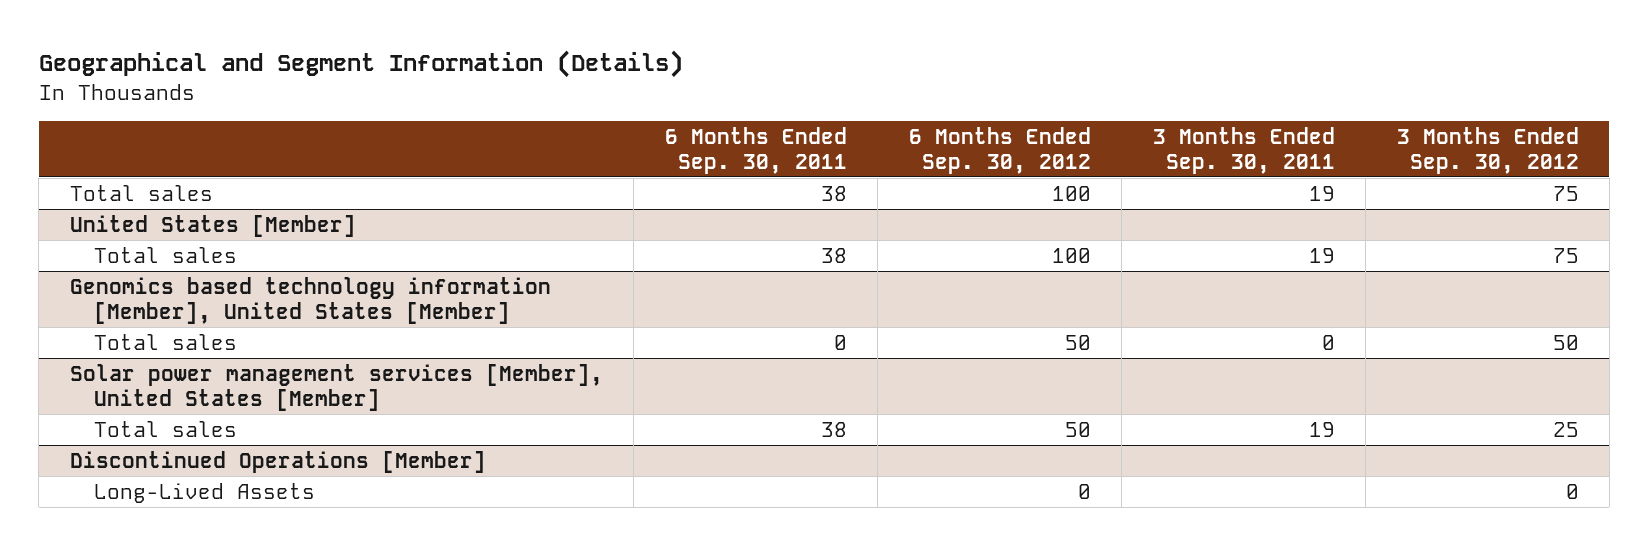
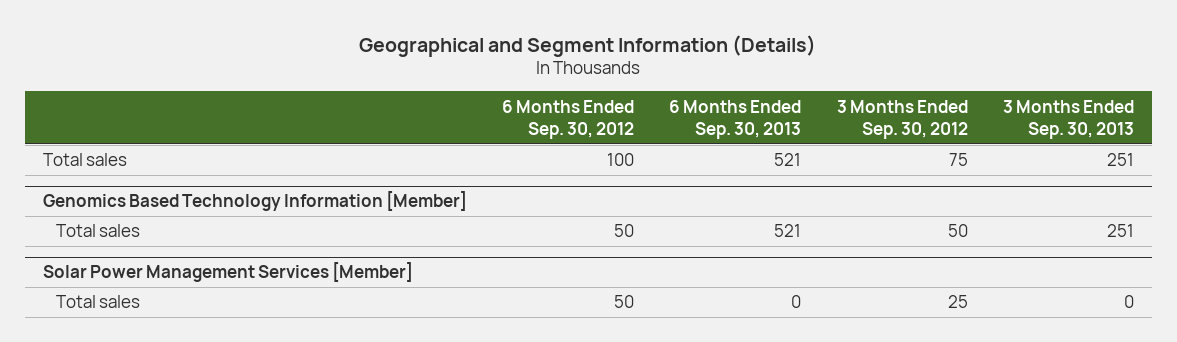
- | 6 Months Ended Sep. 30, 2011 | 6 Months Ended Sep. 30, 2012 | 3 Months Ended Sep. 30, 2011 | 3 Months Ended Sep. 30, 2012
+ | 6 Months Ended Sep. 30, 2012 | 6 Months Ended Sep. 30, 2013 | 3 Months Ended Sep. 30, 2012 | 3 Months Ended Sep. 30, 2013
- United States [Member]
- Total sales | 38 | 100 | 19 | 75
- Genomics based technology information [Member], United States [Member]
+ Genomics Based Technology Information [Member]
- Solar power management services [Member], United States [Member]
+ Solar Power Management Services [Member]
- Discontinued Operations [Member]
- Long-Lived Assets | | 0 | | 0

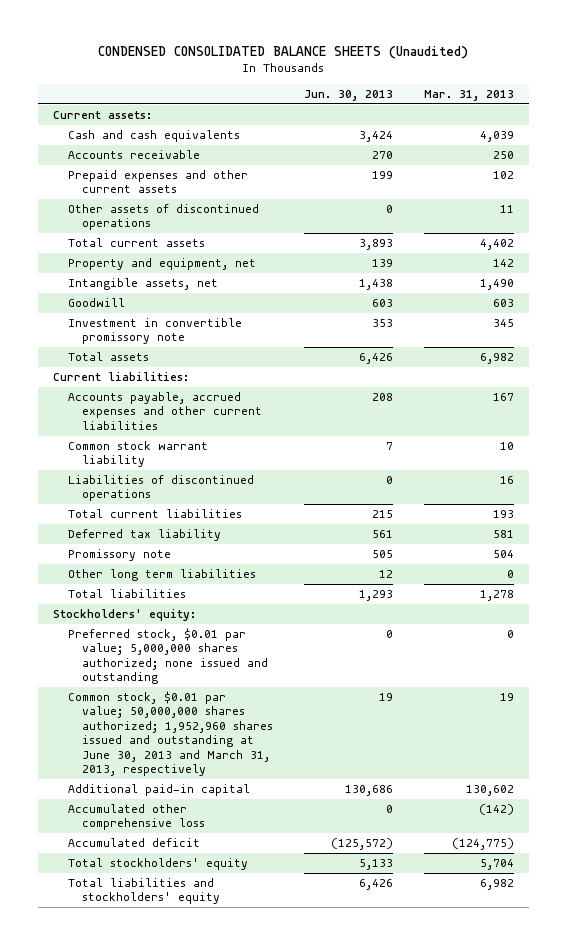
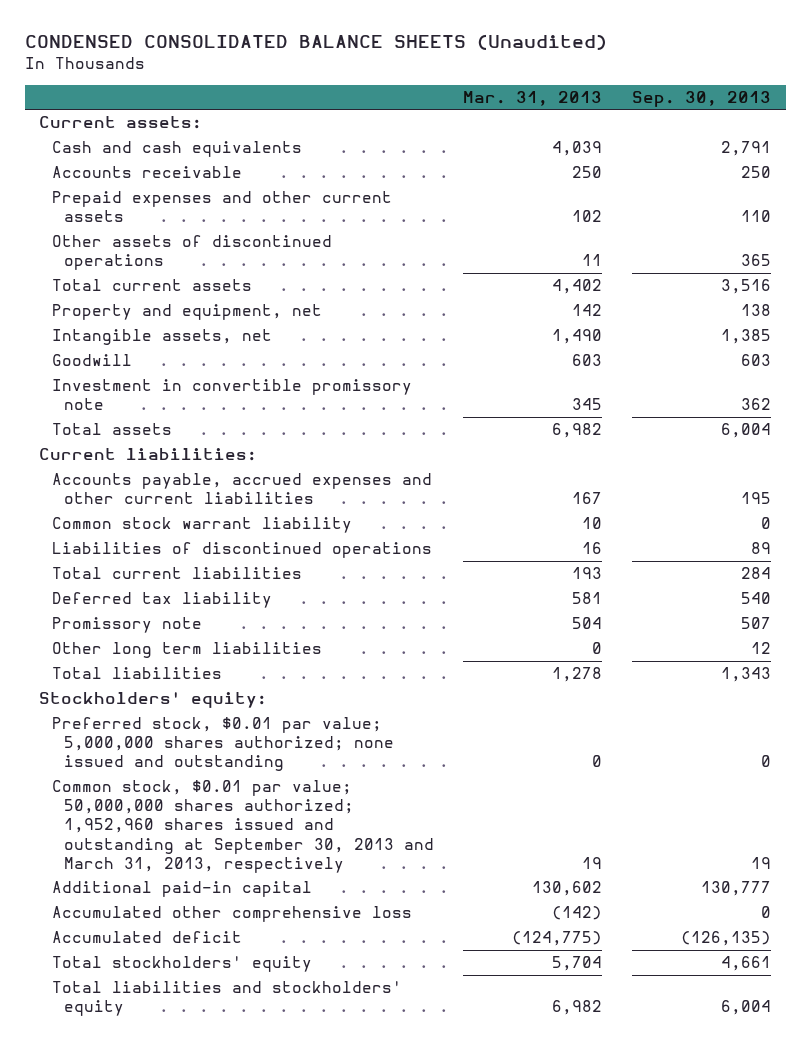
- | Jun. 30, 2013 | Mar. 31, 2013
+ | Mar. 31, 2013 | Sep. 30, 2013
- Common stock, $0.01 par value; 50,000,000 shares authorized; 1,952,960 shares issued and outstanding at June 30, 2013 and March 31, 2013, respectively | 19 | 19
+ Common stock, $0.01 par value; 50,000,000 shares authorized; 1,952,960 shares issued and outstanding at September 30, 2013 and March 31, 2013, respectively | 19 | 19

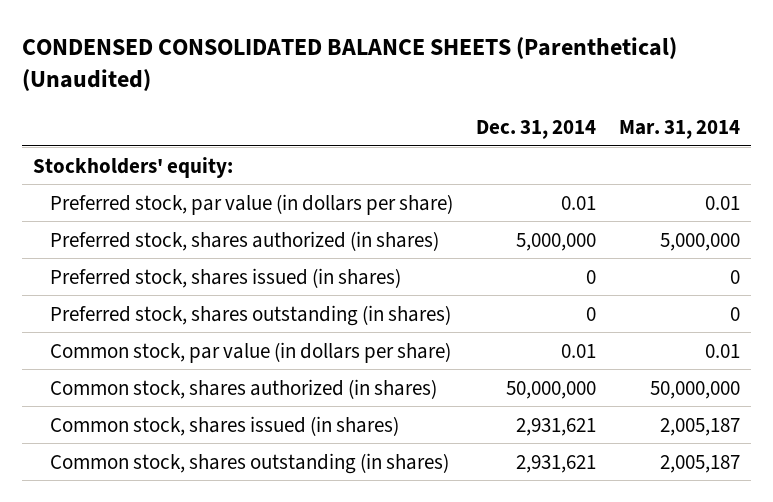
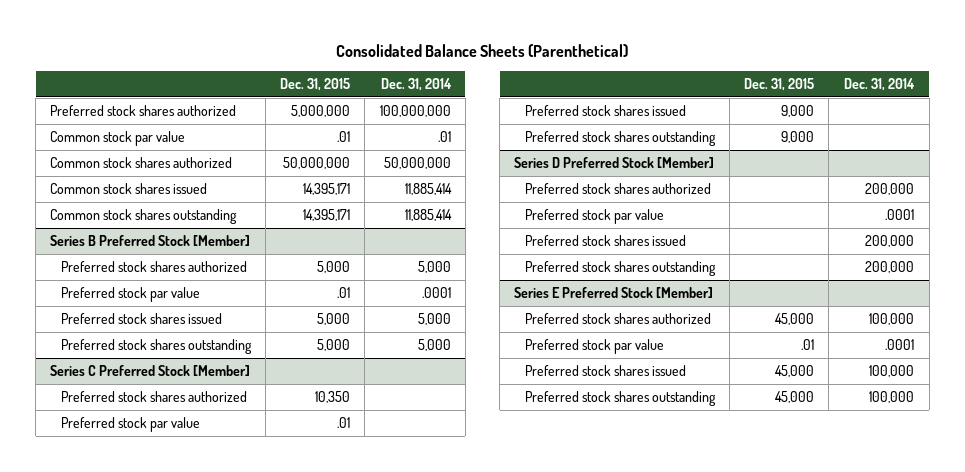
- CONDENSED CONSOLIDATED BALANCE SHEETS (Parenthetical) (Unaudited)
+ Consolidated Balance Sheets (Parenthetical)
- | Dec. 31, 2014 | Mar. 31, 2014
+ | Dec. 31, 2015 | Dec. 31, 2014
- Stockholders' equity:
- Preferred stock, par value (in dollars per share) | 0.01 | 0.01
- Preferred stock, shares authorized (in shares) | 5,000,000 | 5,000,000
- Preferred stock, shares issued (in shares) | 0 | 0
- Preferred stock, shares outstanding (in shares) | 0 | 0
- Common stock, par value (in dollars per share) | 0.01 | 0.01
- Common stock, shares authorized (in shares) | 50,000,000 | 50,000,000
- Common stock, shares issued (in shares) | 2,931,621 | 2,005,187
- Common stock, shares outstanding (in shares) | 2,931,621 | 2,005,187
+ Preferred stock shares authorized | 5,000,000 | 100,000,000
+ Common stock par value | .01 | .01
+ Common stock shares authorized | 50,000,000 | 50,000,000
+ Common stock shares issued | 14,395,171 | 11,885,414
+ Common stock shares outstanding | 14,395,171 | 11,885,414
+ Series B Preferred Stock [Member]
+ Preferred stock shares authorized | 5,000 | 5,000
+ Preferred stock par value | .01 | .0001
+ Preferred stock shares issued | 5,000 | 5,000
+ Preferred stock shares outstanding | 5,000 | 5,000
+ Series C Preferred Stock [Member]
+ Preferred stock shares authorized | 10,350 |
+ Preferred stock par value | .01 |
+ Preferred stock shares issued | 9,000 |
+ Preferred stock shares outstanding | 9,000 |
+ Series D Preferred Stock [Member]
+ Preferred stock shares authorized | | 200,000
+ Preferred stock par value | | .0001
+ Preferred stock shares issued | | 200,000
+ Preferred stock shares outstanding | | 200,000
+ Series E Preferred Stock [Member]
+ Preferred stock shares authorized | 45,000 | 100,000
+ Preferred stock par value | .01 | .0001
+ Preferred stock shares issued | 45,000 | 100,000
+ Preferred stock shares outstanding | 45,000 | 100,000

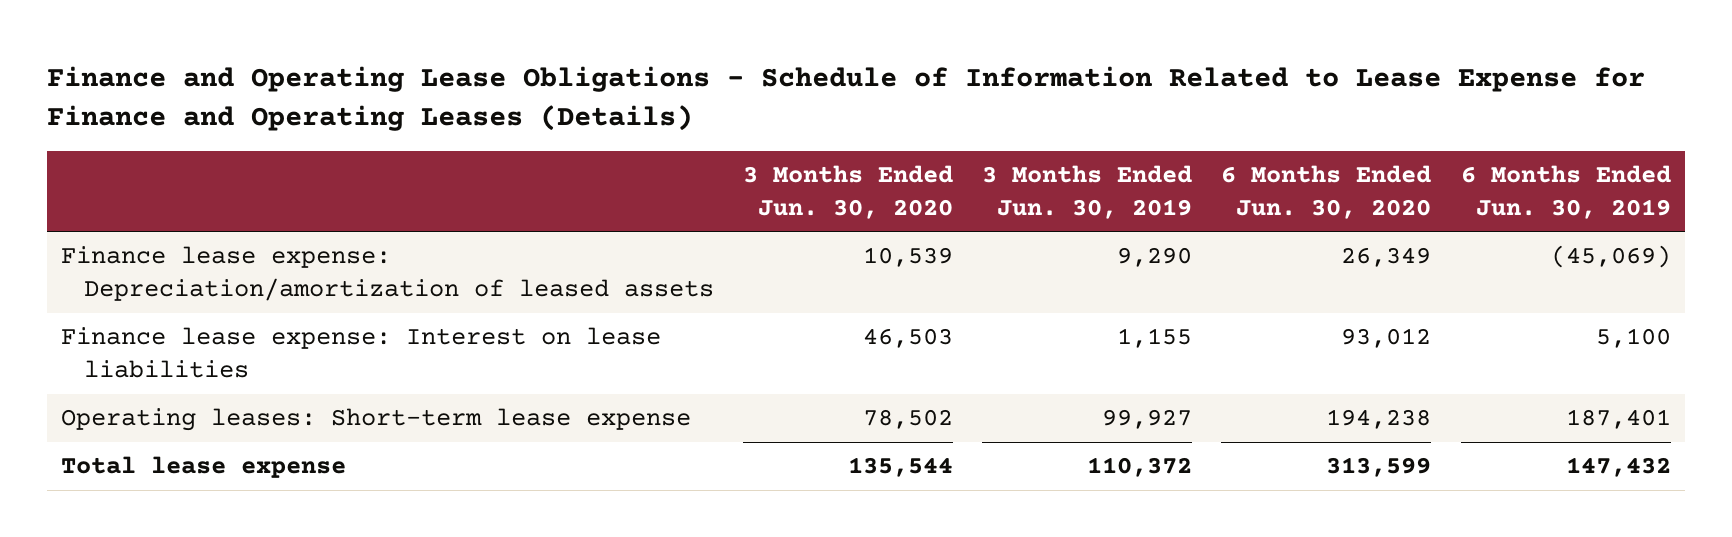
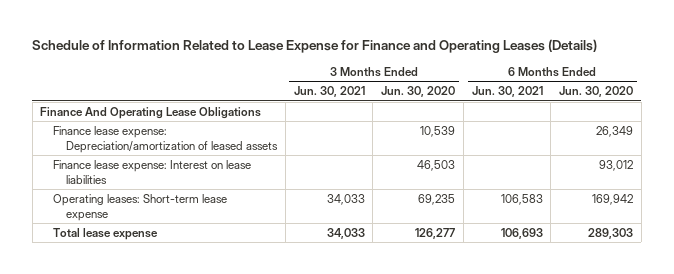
- Finance and Operating Lease Obligations - Schedule of Information Related to Lease Expense for Finance and Operating Leases (Details)
+ Schedule of Information Related to Lease Expense for Finance and Operating Leases (Details)
- | 3 Months Ended Jun. 30, 2020 | 3 Months Ended Jun. 30, 2019 | 6 Months Ended Jun. 30, 2020 | 6 Months Ended Jun. 30, 2019
+ | 3 Months Ended Jun. 30, 2021 | 3 Months Ended Jun. 30, 2020 | 6 Months Ended Jun. 30, 2021 | 6 Months Ended Jun. 30, 2020
+ Finance And Operating Lease Obligations
- Operating leases: Short-term lease expense | 78,502 | 99,927 | 194,238 | 187,401
- Total lease expense | 135,544 | 110,372 | 313,599 | 147,432
+ Operating leases: Short-term lease expense | 34,033 | 69,235 | 106,583 | 169,942
+ Total lease expense | 34,033 | 126,277 | 106,693 | 289,303

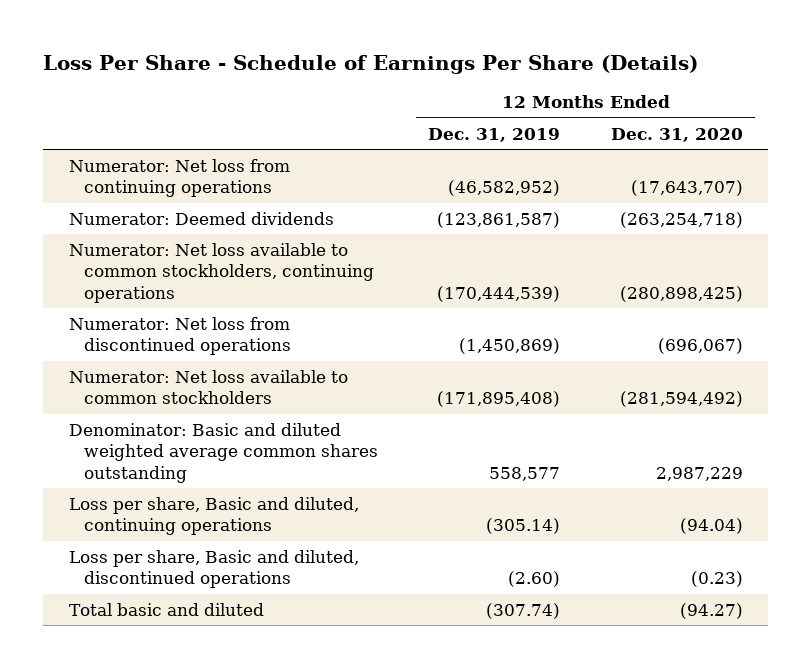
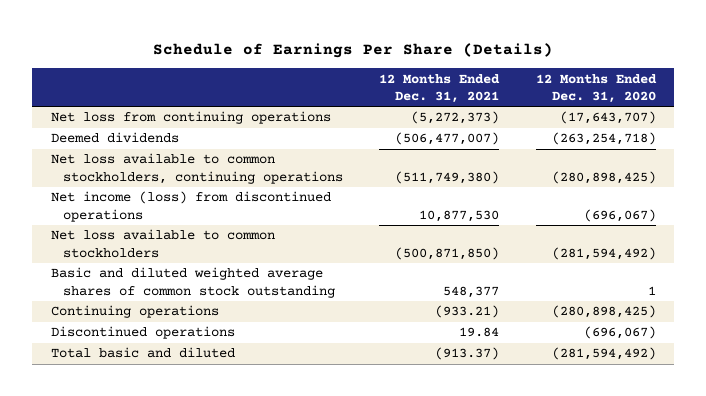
- Loss Per Share - Schedule of Earnings Per Share (Details)
+ Schedule of Earnings Per Share (Details)
- | 12 Months Ended Dec. 31, 2019 | 12 Months Ended Dec. 31, 2020
+ | 12 Months Ended Dec. 31, 2021 | 12 Months Ended Dec. 31, 2020
- Numerator: Net loss from continuing operations | (46,582,952) | (17,643,707)
- Numerator: Deemed dividends | (123,861,587) | (263,254,718)
- Numerator: Net loss available to common stockholders, continuing operations | (170,444,539) | (280,898,425)
- Numerator: Net loss from discontinued operations | (1,450,869) | (696,067)
- Numerator: Net loss available to common stockholders | (171,895,408) | (281,594,492)
- Denominator: Basic and diluted weighted average common shares outstanding | 558,577 | 2,987,229
- Loss per share, Basic and diluted, continuing operations | (305.14) | (94.04)
- Loss per share, Basic and diluted, discontinued operations | (2.60) | (0.23)
- Total basic and diluted | (307.74) | (94.27)
+ Net loss from continuing operations | (5,272,373) | (17,643,707)
+ Deemed dividends | (506,477,007) | (263,254,718)
+ Net loss available to common stockholders, continuing operations | (511,749,380) | (280,898,425)
+ Net income (loss) from discontinued operations | 10,877,530 | (696,067)
+ Net loss available to common stockholders | (500,871,850) | (281,594,492)
+ Basic and diluted weighted average shares of common stock outstanding | 548,377 | 1
+ Continuing operations | (933.21) | (280,898,425)
+ Discontinued operations | 19.84 | (696,067)
+ Total basic and diluted | (913.37) | (281,594,492)

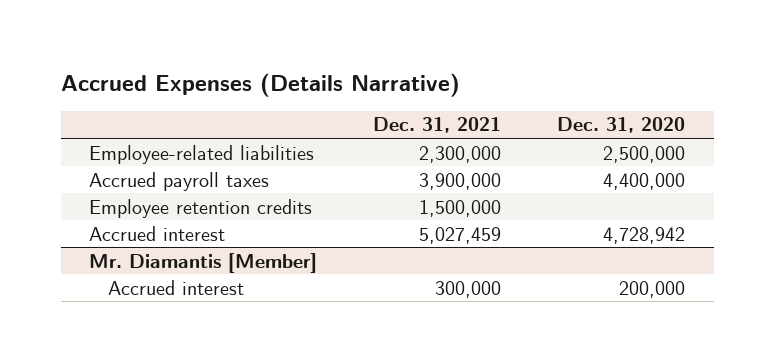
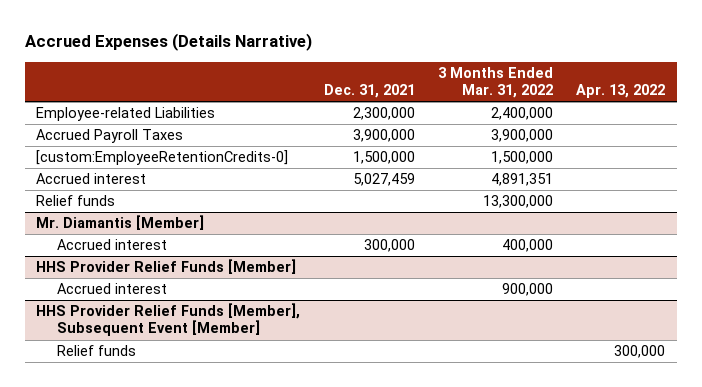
- | Dec. 31, 2021 | Dec. 31, 2020
+ | Dec. 31, 2021 | 3 Months Ended Mar. 31, 2022 | Apr. 13, 2022
- Employee-related liabilities | 2,300,000 | 2,500,000
- Accrued payroll taxes | 3,900,000 | 4,400,000
- Employee retention credits | 1,500,000 |
+ Employee-related Liabilities | 2,300,000 | 2,400,000 |
+ Accrued Payroll Taxes | 3,900,000 | 3,900,000 |
+ [custom:EmployeeRetentionCredits-0] | 1,500,000 | 1,500,000 |
+ Relief funds | | 13,300,000 |
+ HHS Provider Relief Funds [Member]
+ Accrued interest | | 900,000 |
+ HHS Provider Relief Funds [Member], Subsequent Event [Member]
+ Relief funds | | | 300,000

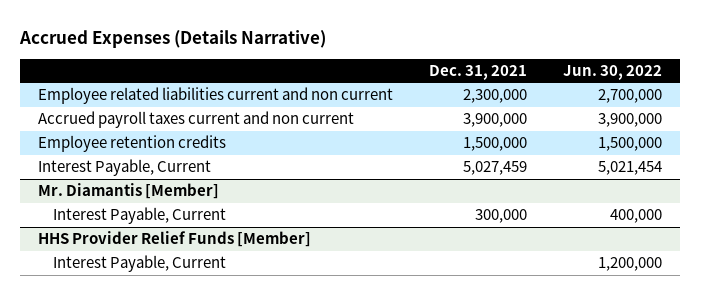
- | Dec. 31, 2021 | 3 Months Ended Mar. 31, 2022 | Apr. 13, 2022
+ | Dec. 31, 2021 | Jun. 30, 2022
- Employee-related Liabilities | 2,300,000 | 2,400,000 |
- Accrued Payroll Taxes | 3,900,000 | 3,900,000 |
- [custom:EmployeeRetentionCredits-0] | 1,500,000 | 1,500,000 |
- Accrued interest | 5,027,459 | 4,891,351 |
- Relief funds | | 13,300,000 |
+ Employee related liabilities current and non current | 2,300,000 | 2,700,000
+ Accrued payroll taxes current and non current | 3,900,000 | 3,900,000
+ Employee retention credits | 1,500,000 | 1,500,000
+ Interest Payable, Current | 5,027,459 | 5,021,454
@ Mr. Diamantis [Member]
- Accrued interest | 300,000 | 400,000 |
+ Interest Payable, Current | 300,000 | 400,000
@ HHS Provider Relief Funds [Member]
- Accrued interest | | 900,000 |
- HHS Provider Relief Funds [Member], Subsequent Event [Member]
- Relief funds | | | 300,000
@ HHS Provider Relief Funds [Member]
+ Interest Payable, Current | | 1,200,000

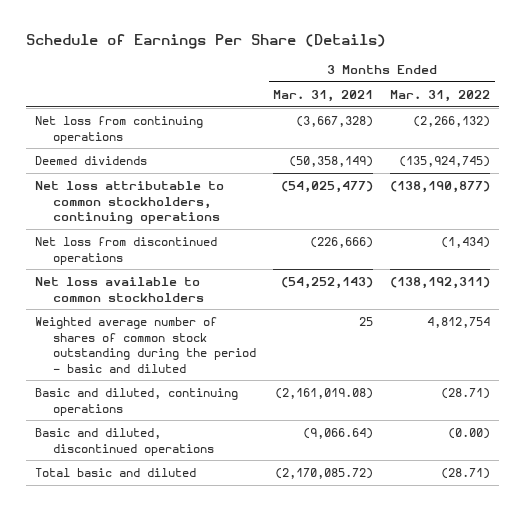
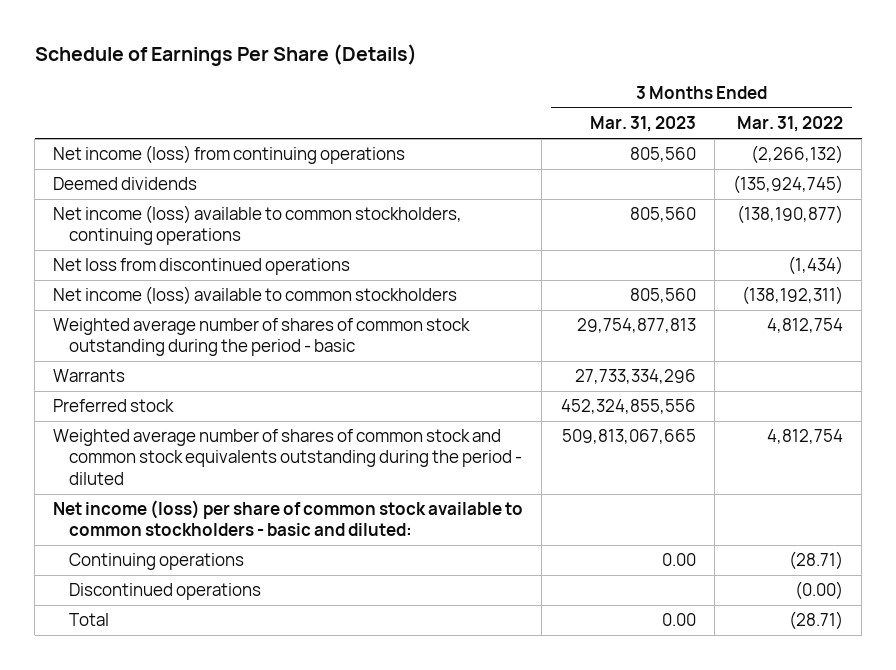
- | 3 Months Ended Mar. 31, 2021 | 3 Months Ended Mar. 31, 2022
+ | 3 Months Ended Mar. 31, 2023 | 3 Months Ended Mar. 31, 2022
- Net loss from continuing operations | (3,667,328) | (2,266,132)
+ Net income (loss) from continuing operations | 805,560 | (2,266,132)
- Net loss attributable to common stockholders, continuing operations | (54,025,477) | (138,190,877)
+ Net income (loss) available to common stockholders, continuing operations | 805,560 | (138,190,877)
- Net loss available to common stockholders | (54,252,143) | (138,192,311)
- Weighted average number of shares of common stock outstanding during the period - basic and diluted | 25 | 4,812,754
- Basic and diluted, continuing operations | (2,161,019.08) | (28.71)
- Basic and diluted, discontinued operations | (9,066.64) | (0.00)
- Total basic and diluted | (2,170,085.72) | (28.71)
+ Net income (loss) available to common stockholders | 805,560 | (138,192,311)
+ Weighted average number of shares of common stock outstanding during the period - basic | 29,754,877,813 | 4,812,754
+ Warrants | 27,733,334,296 |
+ Preferred stock | 452,324,855,556 |
+ Weighted average number of shares of common stock and common stock equivalents outstanding during the period - diluted | 509,813,067,665 | 4,812,754
+ Net income (loss) per share of common stock available to common stockholders - basic and diluted:
+ Continuing operations | 0.00 | (28.71)
+ Discontinued operations | | (0.00)
+ Total | 0.00 | (28.71)

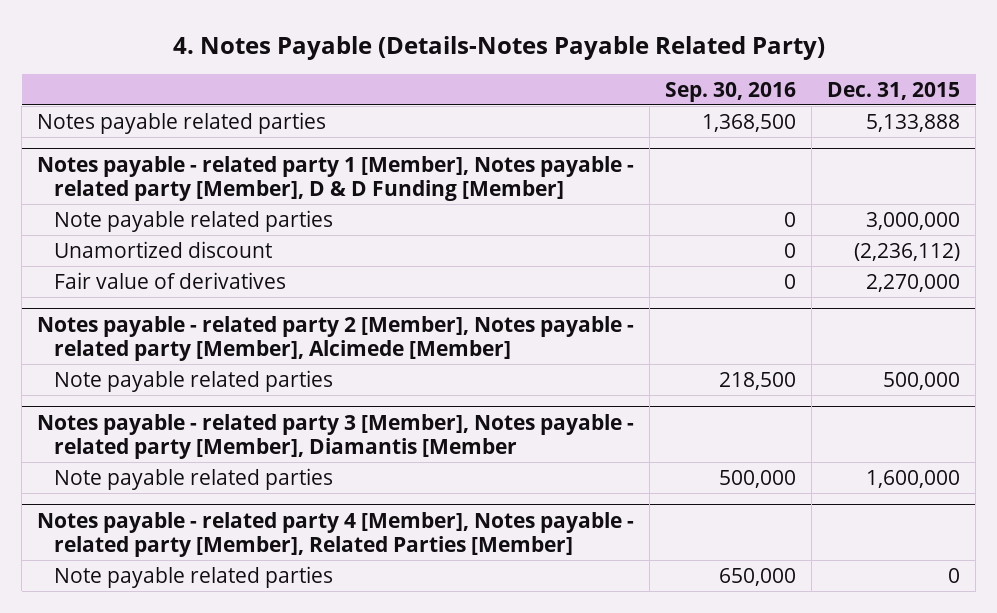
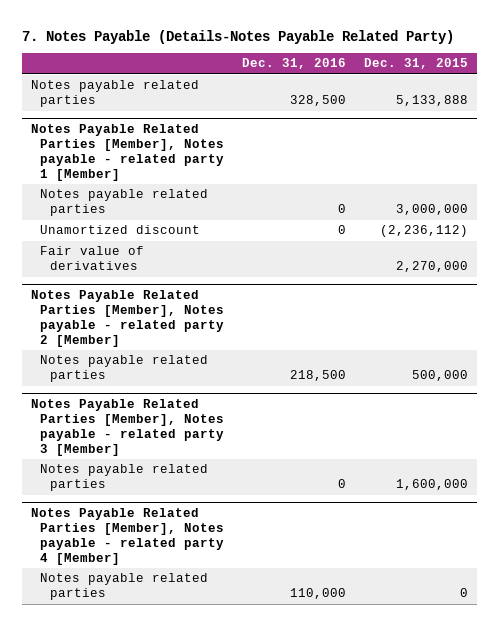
- 4. Notes Payable (Details-Notes Payable Related Party)
+ 7. Notes Payable (Details-Notes Payable Related Party)
- | Sep. 30, 2016 | Dec. 31, 2015
+ | Dec. 31, 2016 | Dec. 31, 2015
- Notes payable - related party 1 [Member], Notes payable - related party [Member], D & D Funding [Member]
- Note payable related parties | 0 | 3,000,000
+ Notes Payable Related Parties [Member], Notes payable - related party 1 [Member]
+ Notes payable related parties | 0 | 3,000,000
- Notes payable - related party 2 [Member], Notes payable - related party [Member], Alcimede [Member]
- Note payable related parties | 218,500 | 500,000
- Notes payable - related party 3 [Member], Notes payable - related party [Member], Diamantis [Member
- Note payable related parties | 500,000 | 1,600,000
- Notes payable - related party 4 [Member], Notes payable - related party [Member], Related Parties [Member]
- Note payable related parties | 650,000 | 0
+ Notes Payable Related Parties [Member], Notes payable - related party 2 [Member]
+ Notes payable related parties | 218,500 | 500,000
+ Notes Payable Related Parties [Member], Notes payable - related party 3 [Member]
+ Notes payable related parties | 0 | 1,600,000
+ Notes Payable Related Parties [Member], Notes payable - related party 4 [Member]
+ Notes payable related parties | 110,000 | 0

